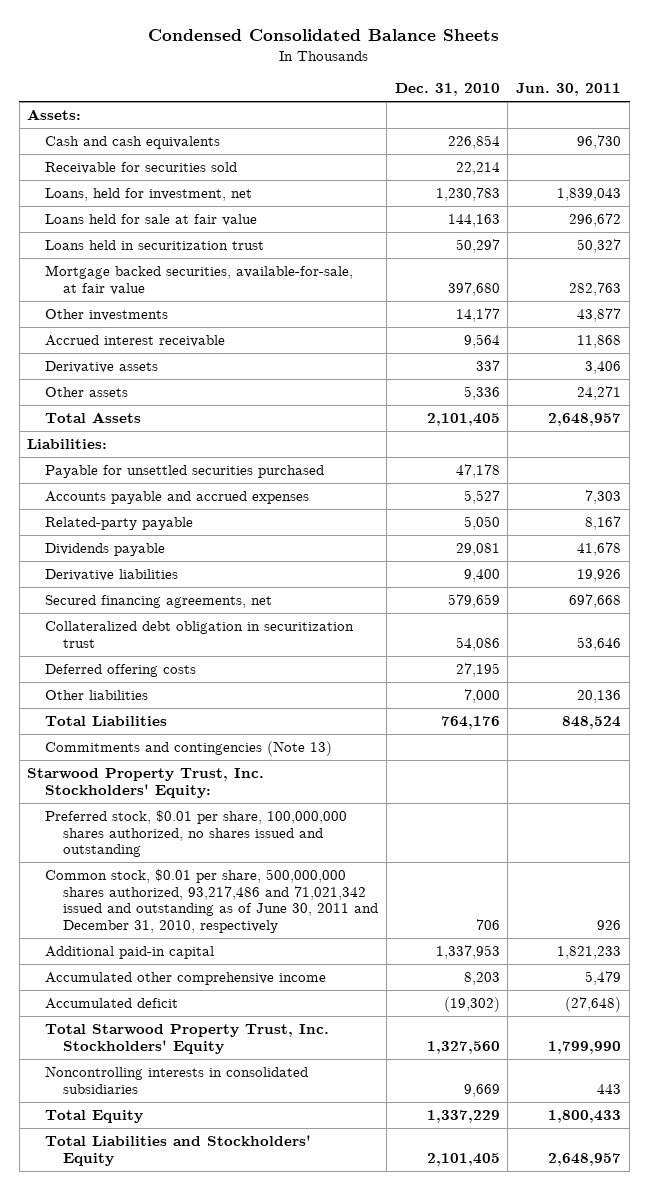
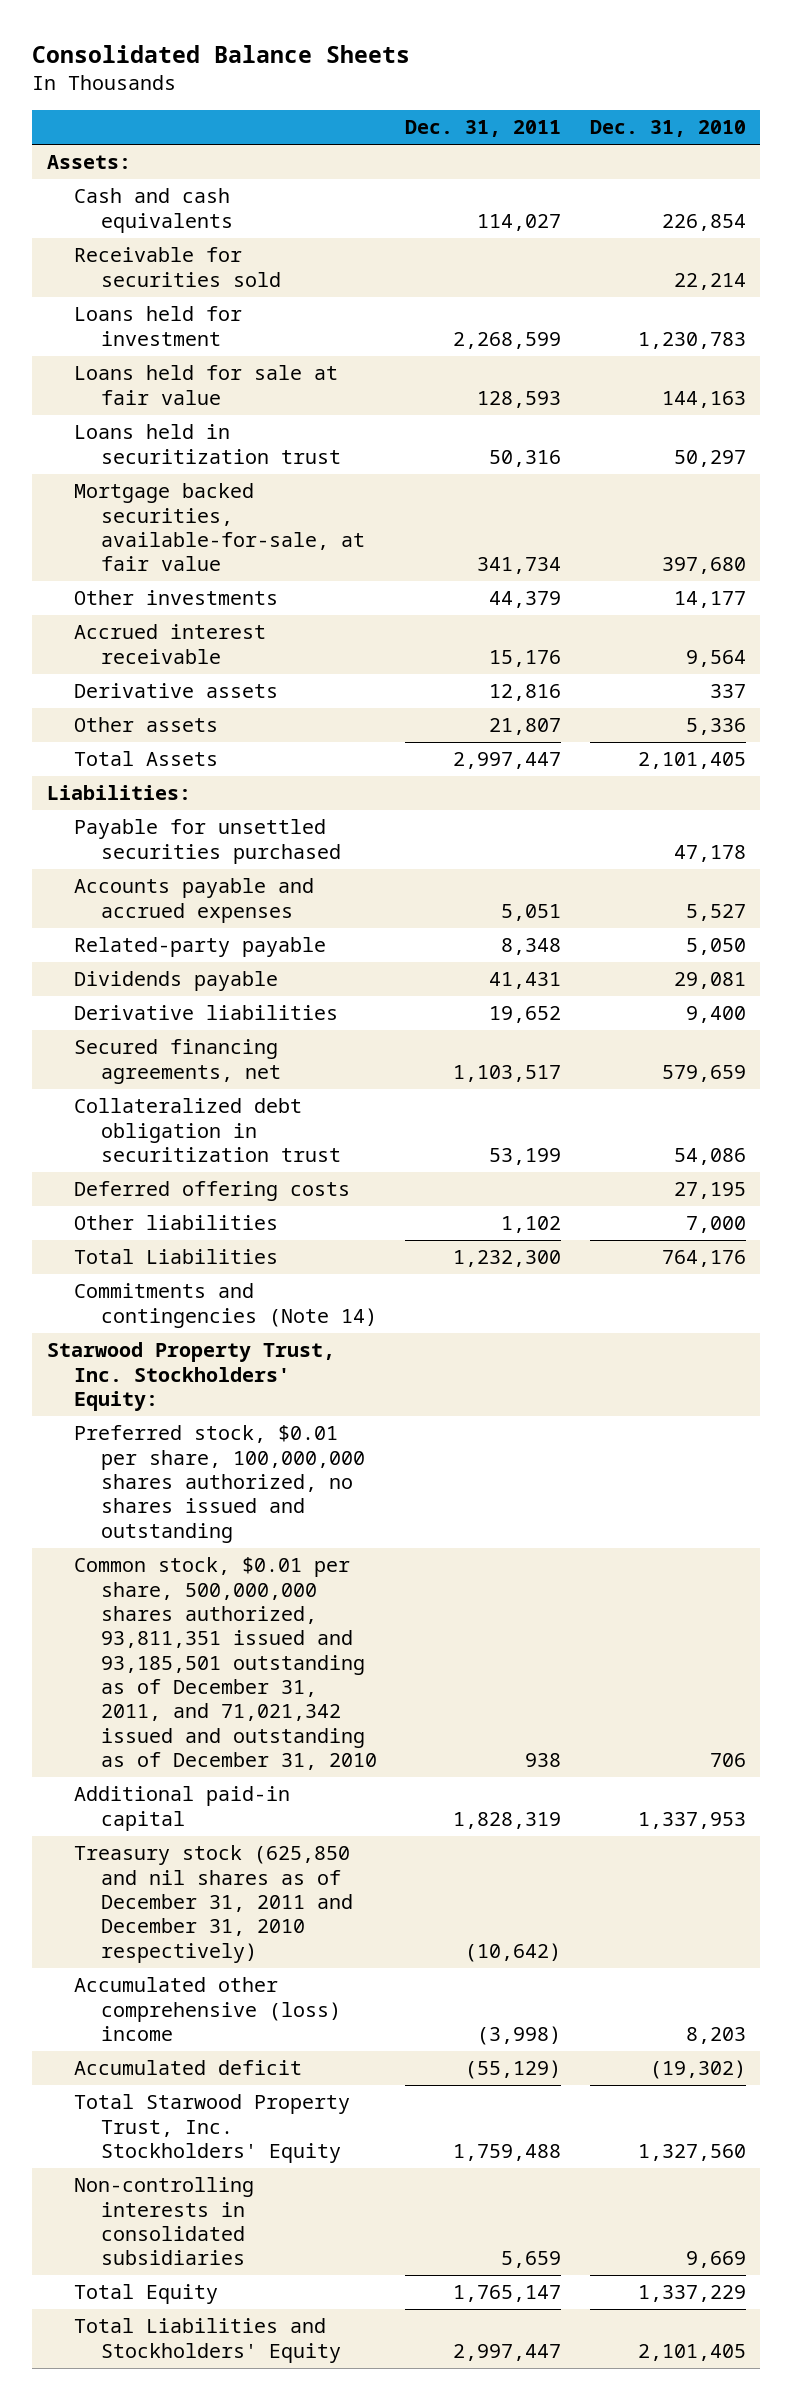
- Condensed Consolidated Balance Sheets
+ Consolidated Balance Sheets
- | Dec. 31, 2010 | Jun. 30, 2011
+ | Dec. 31, 2011 | Dec. 31, 2010
- Loans, held for investment, net | 1,230,783 | 1,839,043
+ Loans held for investment | 2,268,599 | 1,230,783
- Commitments and contingencies (Note 13)
+ Commitments and contingencies (Note 14)
- Common stock, $0.01 per share, 500,000,000 shares authorized, 93,217,486 and 71,021,342 issued and outstanding as of June 30, 2011 and December 31, 2010, respectively | 706 | 926
+ Common stock, $0.01 per share, 500,000,000 shares authorized, 93,811,351 issued and 93,185,501 outstanding as of December 31, 2011, and 71,021,342 issued and outstanding as of December 31, 2010 | 938 | 706
- Accumulated other comprehensive income | 8,203 | 5,479
+ Treasury stock (625,850 and nil shares as of December 31, 2011 and December 31, 2010 respectively) | (10,642) |
+ Accumulated other comprehensive (loss) income | (3,998) | 8,203
- Noncontrolling interests in consolidated subsidiaries | 9,669 | 443
+ Non-controlling interests in consolidated subsidiaries | 5,659 | 9,669

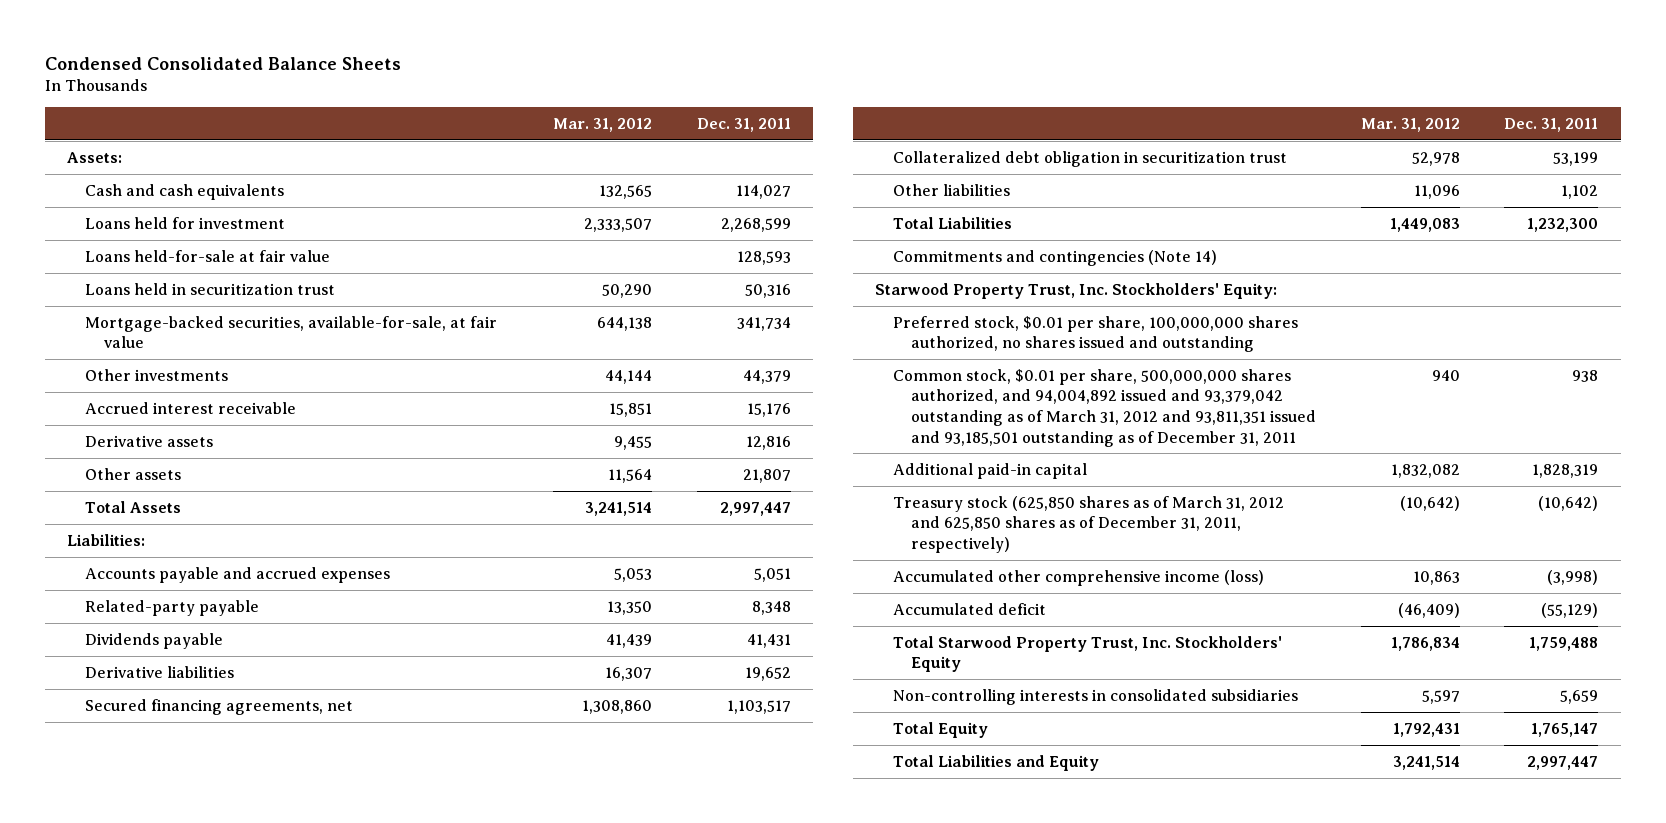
- Consolidated Balance Sheets
+ Condensed Consolidated Balance Sheets
- | Dec. 31, 2011 | Dec. 31, 2010
+ | Mar. 31, 2012 | Dec. 31, 2011
- Receivable for securities sold | | 22,214
- Loans held for sale at fair value | 128,593 | 144,163
+ Loans held-for-sale at fair value | | 128,593
- Mortgage backed securities, available-for-sale, at fair value | 341,734 | 397,680
+ Mortgage-backed securities, available-for-sale, at fair value | 644,138 | 341,734
- Payable for unsettled securities purchased | | 47,178
- Deferred offering costs | | 27,195
- Common stock, $0.01 per share, 500,000,000 shares authorized, 93,811,351 issued and 93,185,501 outstanding as of December 31, 2011, and 71,021,342 issued and outstanding as of December 31, 2010 | 938 | 706
+ Common stock, $0.01 per share, 500,000,000 shares authorized, and 94,004,892 issued and 93,379,042 outstanding as of March 31, 2012 and 93,811,351 issued and 93,185,501 outstanding as of December 31, 2011 | 940 | 938
- Treasury stock (625,850 and nil shares as of December 31, 2011 and December 31, 2010 respectively) | (10,642) |
- Accumulated other comprehensive (loss) income | (3,998) | 8,203
+ Treasury stock (625,850 shares as of March 31, 2012 and 625,850 shares as of December 31, 2011, respectively) | (10,642) | (10,642)
+ Accumulated other comprehensive income (loss) | 10,863 | (3,998)
- Total Liabilities and Stockholders' Equity | 2,997,447 | 2,101,405
+ Total Liabilities and Equity | 3,241,514 | 2,997,447

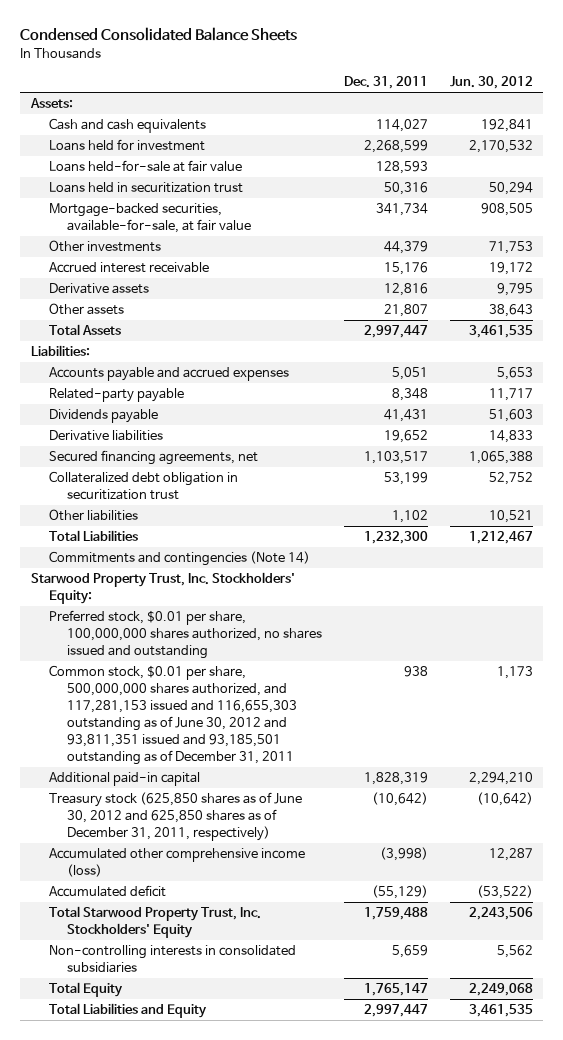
- | Mar. 31, 2012 | Dec. 31, 2011
+ | Dec. 31, 2011 | Jun. 30, 2012
- Common stock, $0.01 per share, 500,000,000 shares authorized, and 94,004,892 issued and 93,379,042 outstanding as of March 31, 2012 and 93,811,351 issued and 93,185,501 outstanding as of December 31, 2011 | 940 | 938
+ Common stock, $0.01 per share, 500,000,000 shares authorized, and 117,281,153 issued and 116,655,303 outstanding as of June 30, 2012 and 93,811,351 issued and 93,185,501 outstanding as of December 31, 2011 | 938 | 1,173
- Treasury stock (625,850 shares as of March 31, 2012 and 625,850 shares as of December 31, 2011, respectively) | (10,642) | (10,642)
+ Treasury stock (625,850 shares as of June 30, 2012 and 625,850 shares as of December 31, 2011, respectively) | (10,642) | (10,642)

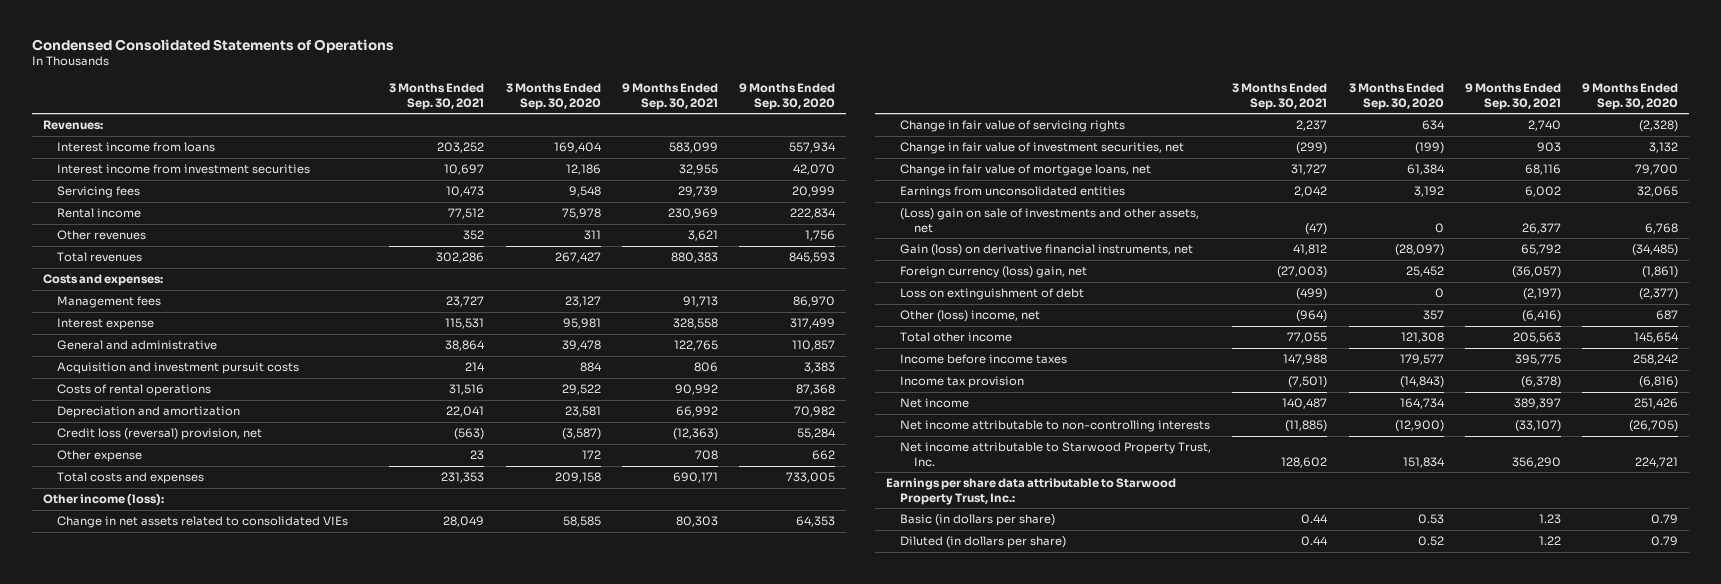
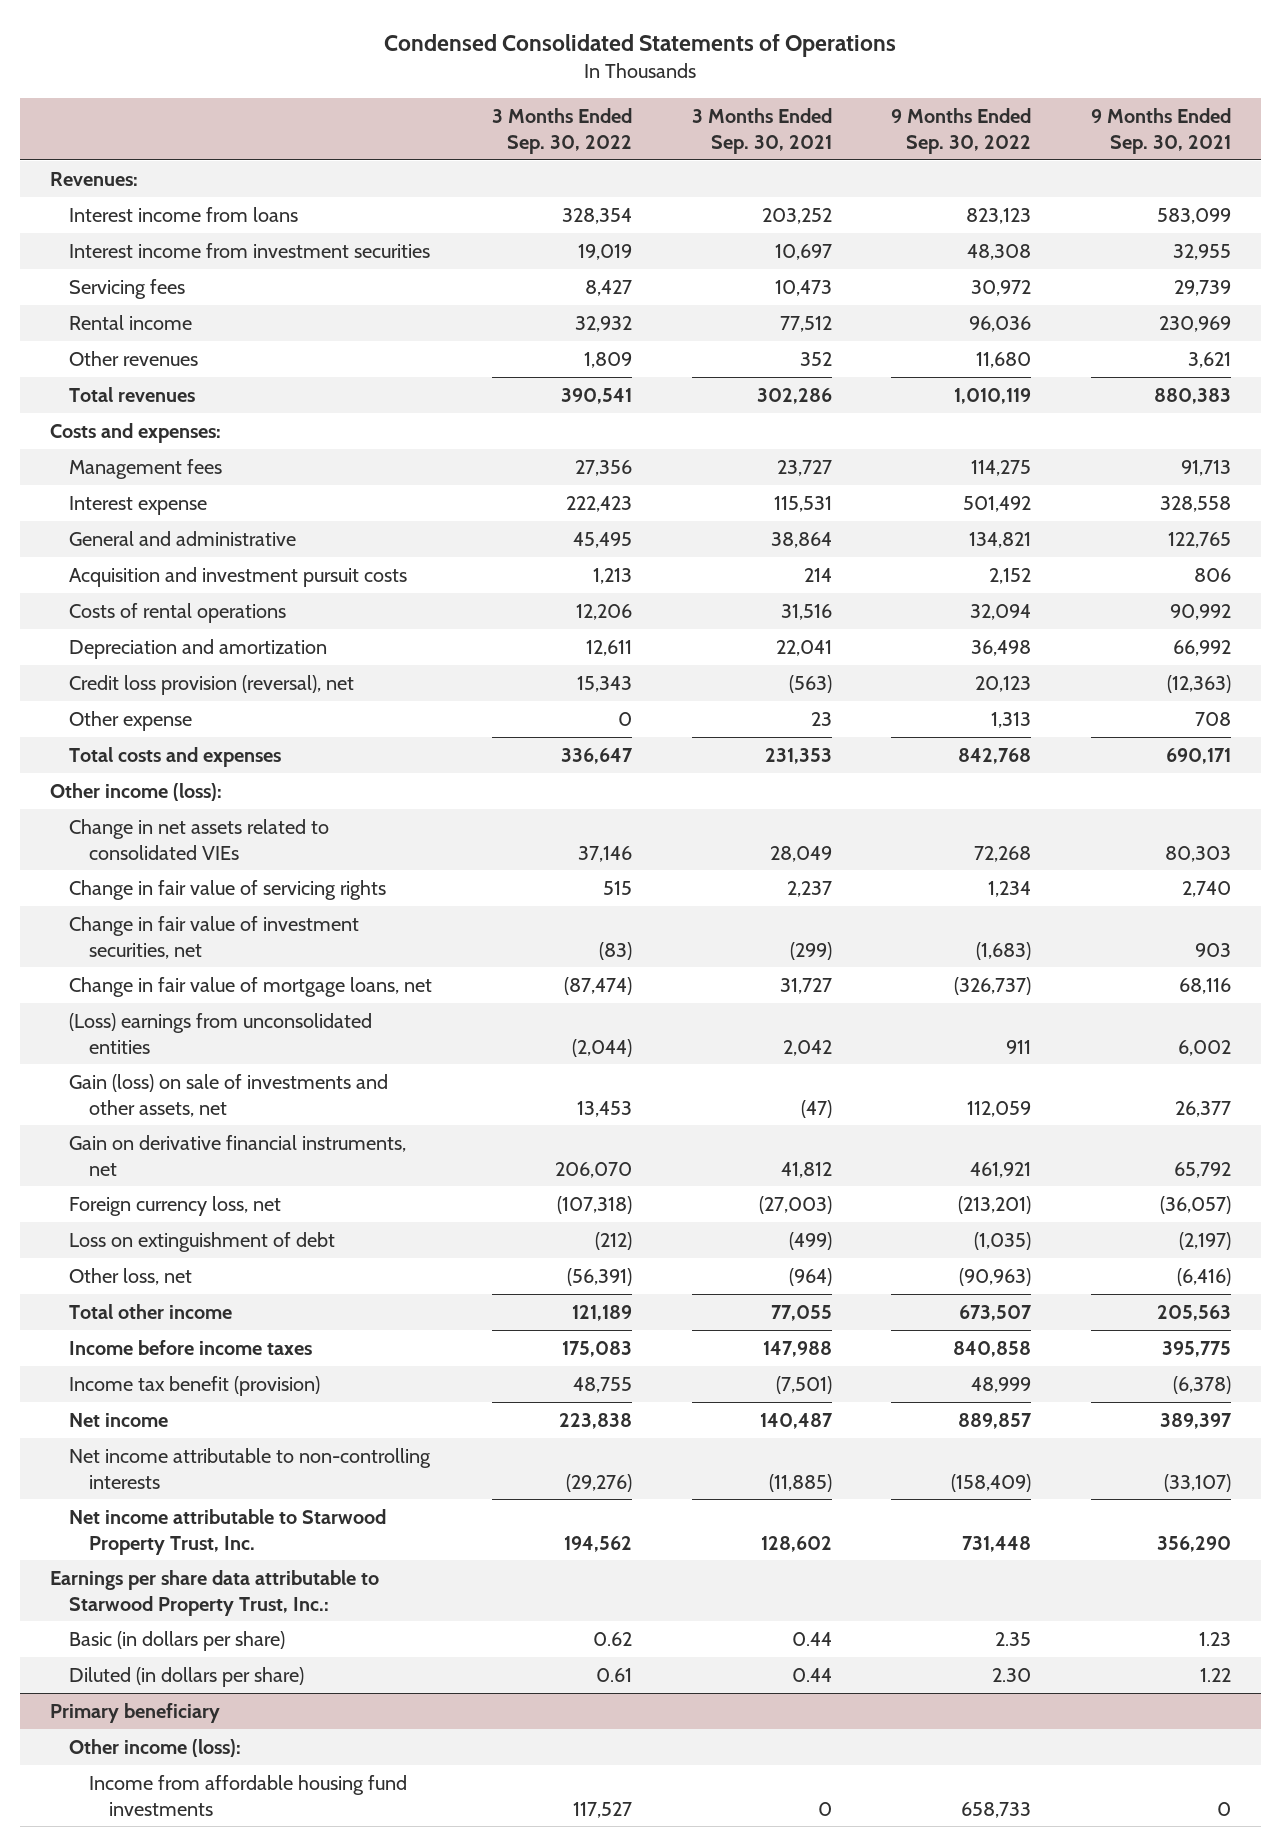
- | 3 Months Ended Sep. 30, 2021 | 3 Months Ended Sep. 30, 2020 | 9 Months Ended Sep. 30, 2021 | 9 Months Ended Sep. 30, 2020
+ | 3 Months Ended Sep. 30, 2022 | 3 Months Ended Sep. 30, 2021 | 9 Months Ended Sep. 30, 2022 | 9 Months Ended Sep. 30, 2021
- Credit loss (reversal) provision, net | (563) | (3,587) | (12,363) | 55,284
+ Credit loss provision (reversal), net | 15,343 | (563) | 20,123 | (12,363)
- Earnings from unconsolidated entities | 2,042 | 3,192 | 6,002 | 32,065
- (Loss) gain on sale of investments and other assets, net | (47) | 0 | 26,377 | 6,768
- Gain (loss) on derivative financial instruments, net | 41,812 | (28,097) | 65,792 | (34,485)
- Foreign currency (loss) gain, net | (27,003) | 25,452 | (36,057) | (1,861)
+ (Loss) earnings from unconsolidated entities | (2,044) | 2,042 | 911 | 6,002
+ Gain (loss) on sale of investments and other assets, net | 13,453 | (47) | 112,059 | 26,377
+ Gain on derivative financial instruments, net | 206,070 | 41,812 | 461,921 | 65,792
+ Foreign currency loss, net | (107,318) | (27,003) | (213,201) | (36,057)
- Other (loss) income, net | (964) | 357 | (6,416) | 687
+ Other loss, net | (56,391) | (964) | (90,963) | (6,416)
- Income tax provision | (7,501) | (14,843) | (6,378) | (6,816)
+ Income tax benefit (provision) | 48,755 | (7,501) | 48,999 | (6,378)
+ Primary beneficiary
+ Other income (loss):
+ Income from affordable housing fund investments | 117,527 | 0 | 658,733 | 0

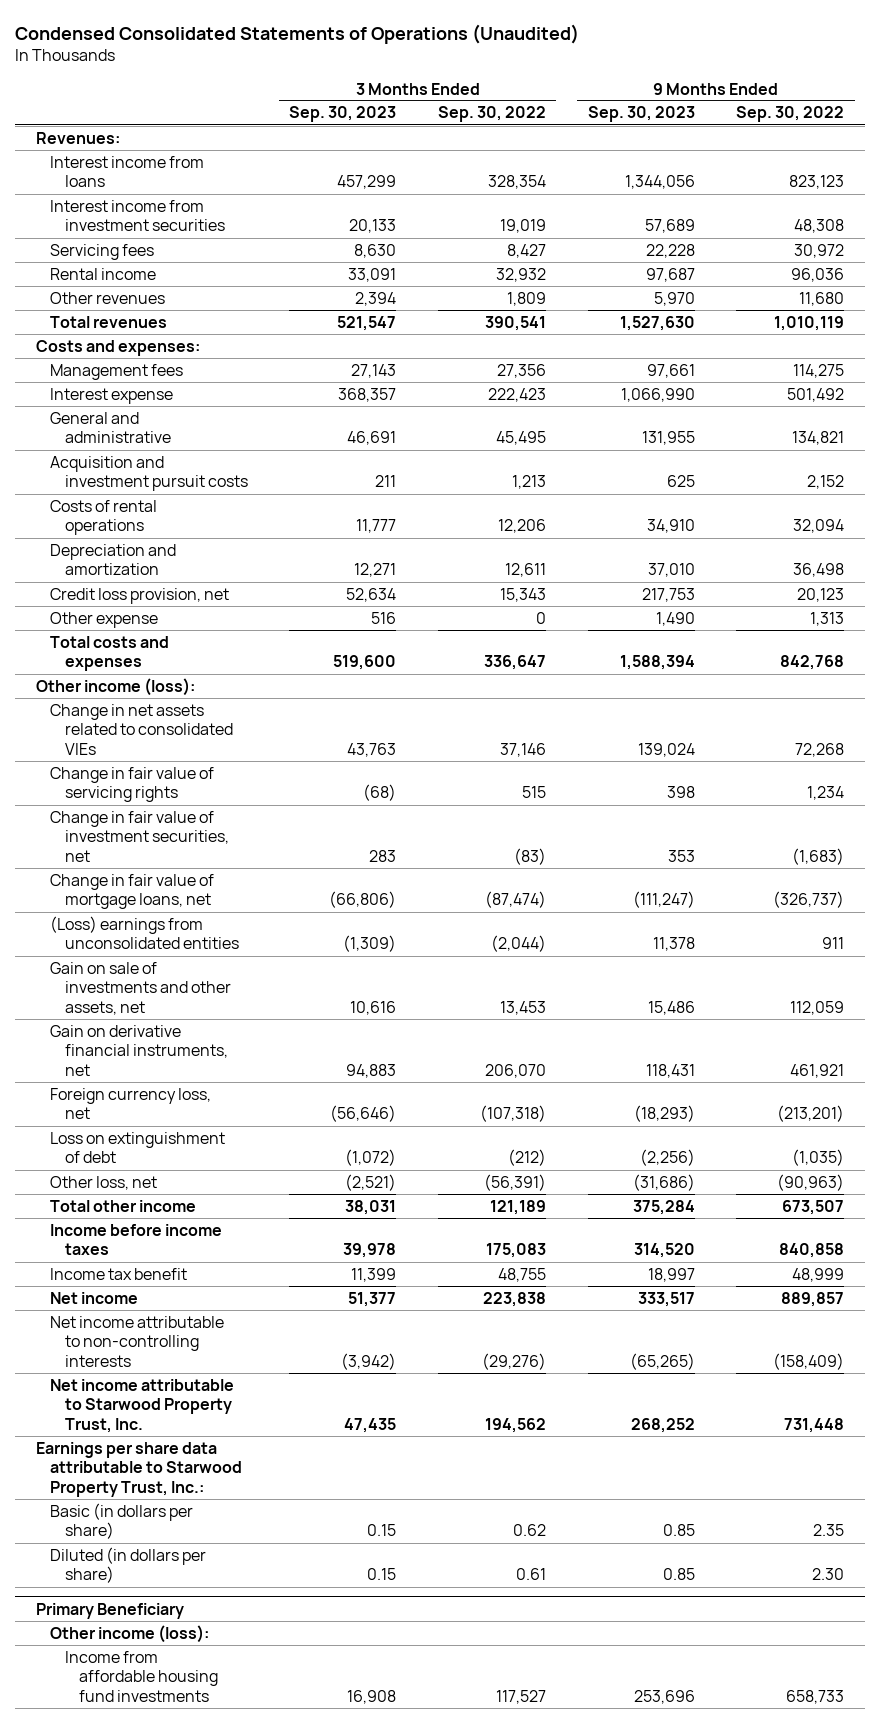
- Condensed Consolidated Statements of Operations
+ Condensed Consolidated Statements of Operations (Unaudited)
- | 3 Months Ended Sep. 30, 2022 | 3 Months Ended Sep. 30, 2021 | 9 Months Ended Sep. 30, 2022 | 9 Months Ended Sep. 30, 2021
+ | 3 Months Ended Sep. 30, 2023 | 3 Months Ended Sep. 30, 2022 | 9 Months Ended Sep. 30, 2023 | 9 Months Ended Sep. 30, 2022
- Credit loss provision (reversal), net | 15,343 | (563) | 20,123 | (12,363)
+ Credit loss provision, net | 52,634 | 15,343 | 217,753 | 20,123
- Gain (loss) on sale of investments and other assets, net | 13,453 | (47) | 112,059 | 26,377
+ Gain on sale of investments and other assets, net | 10,616 | 13,453 | 15,486 | 112,059
- Income tax benefit (provision) | 48,755 | (7,501) | 48,999 | (6,378)
+ Income tax benefit | 11,399 | 48,755 | 18,997 | 48,999
- Primary beneficiary
+ Primary Beneficiary

